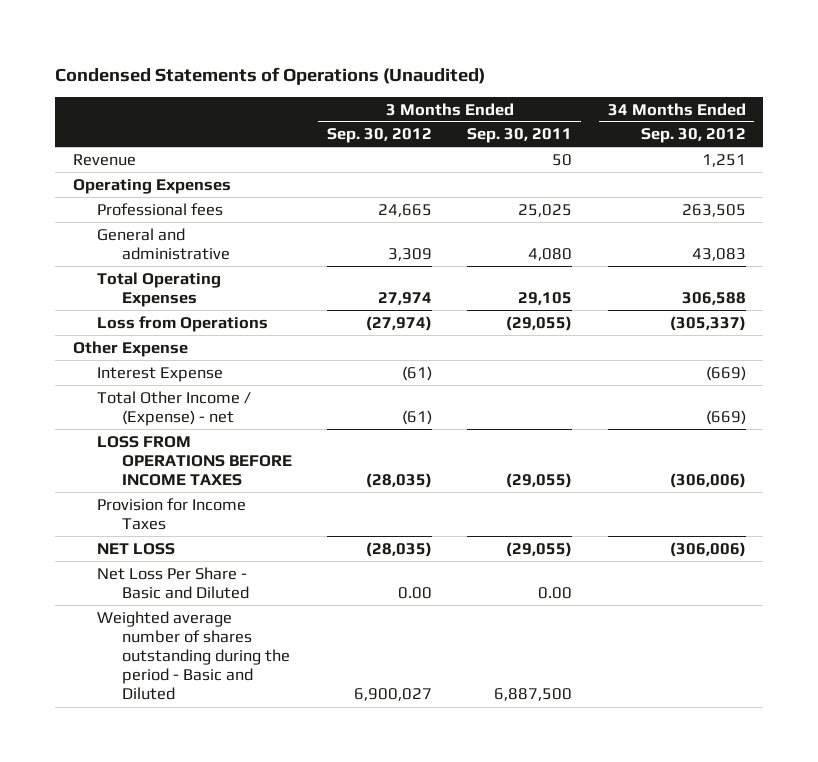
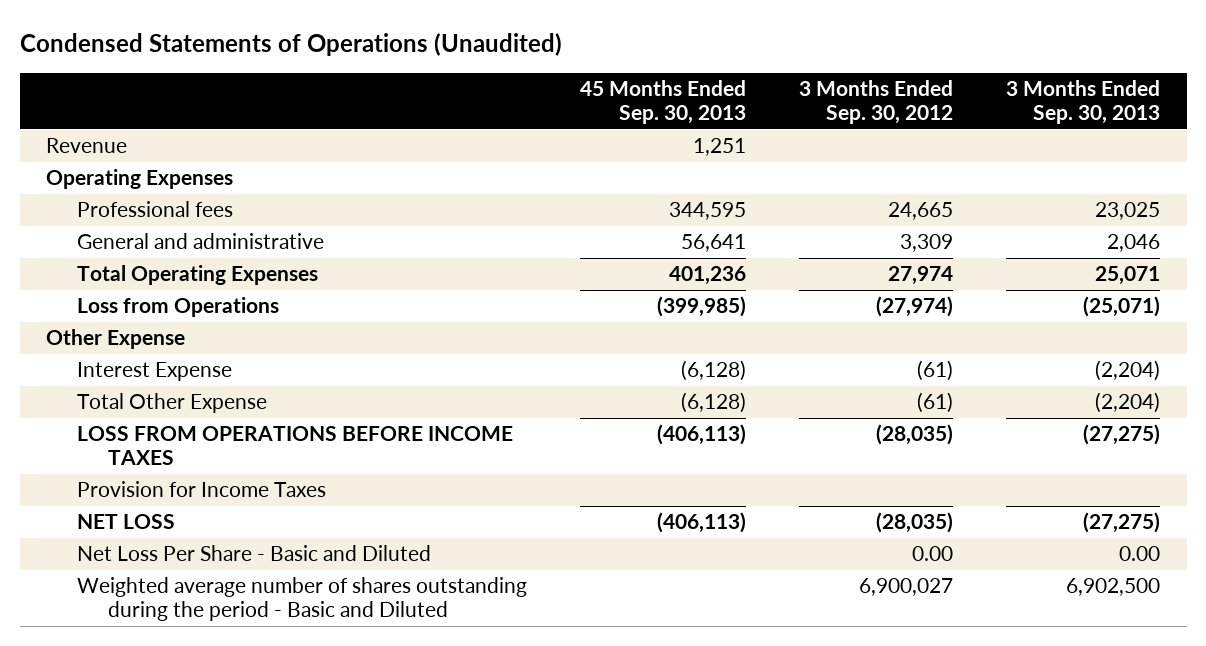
- | 3 Months Ended Sep. 30, 2012 | 3 Months Ended Sep. 30, 2011 | 34 Months Ended Sep. 30, 2012
+ | 45 Months Ended Sep. 30, 2013 | 3 Months Ended Sep. 30, 2012 | 3 Months Ended Sep. 30, 2013
- Total Other Income / (Expense) - net | (61) | | (669)
+ Total Other Expense | (6,128) | (61) | (2,204)

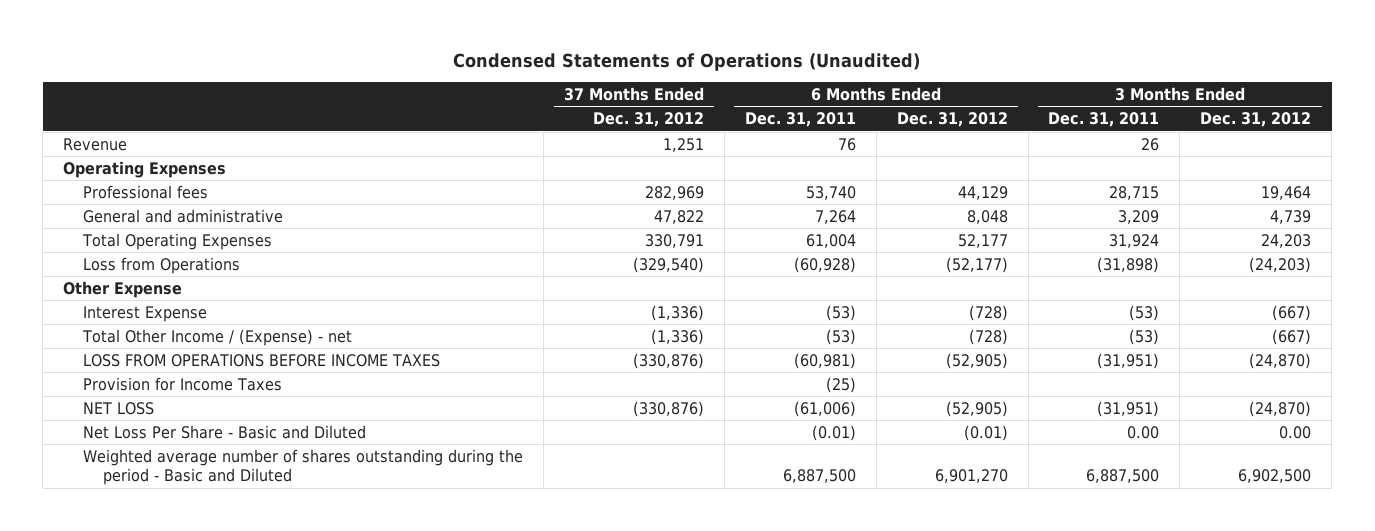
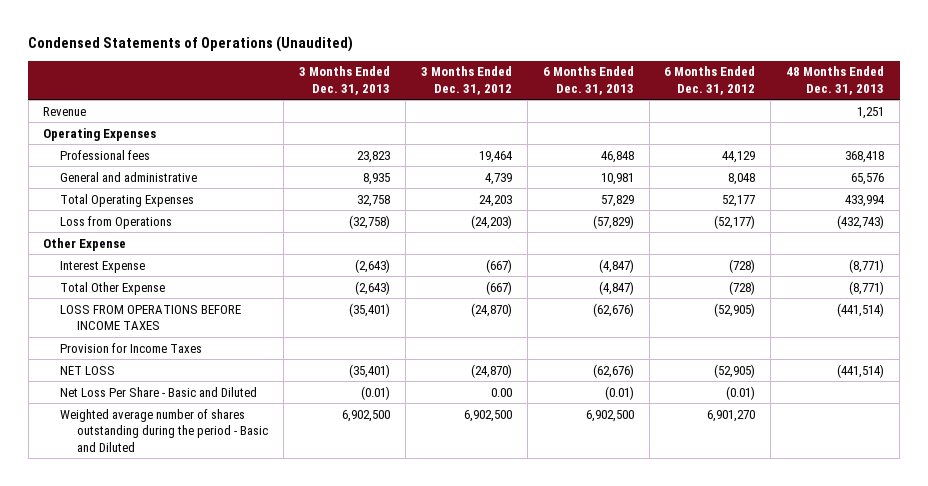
- | 37 Months Ended Dec. 31, 2012 | 6 Months Ended Dec. 31, 2011 | 6 Months Ended Dec. 31, 2012 | 3 Months Ended Dec. 31, 2011 | 3 Months Ended Dec. 31, 2012
+ | 3 Months Ended Dec. 31, 2013 | 3 Months Ended Dec. 31, 2012 | 6 Months Ended Dec. 31, 2013 | 6 Months Ended Dec. 31, 2012 | 48 Months Ended Dec. 31, 2013
- Total Other Income / (Expense) - net | (1,336) | (53) | (728) | (53) | (667)
+ Total Other Expense | (2,643) | (667) | (4,847) | (728) | (8,771)

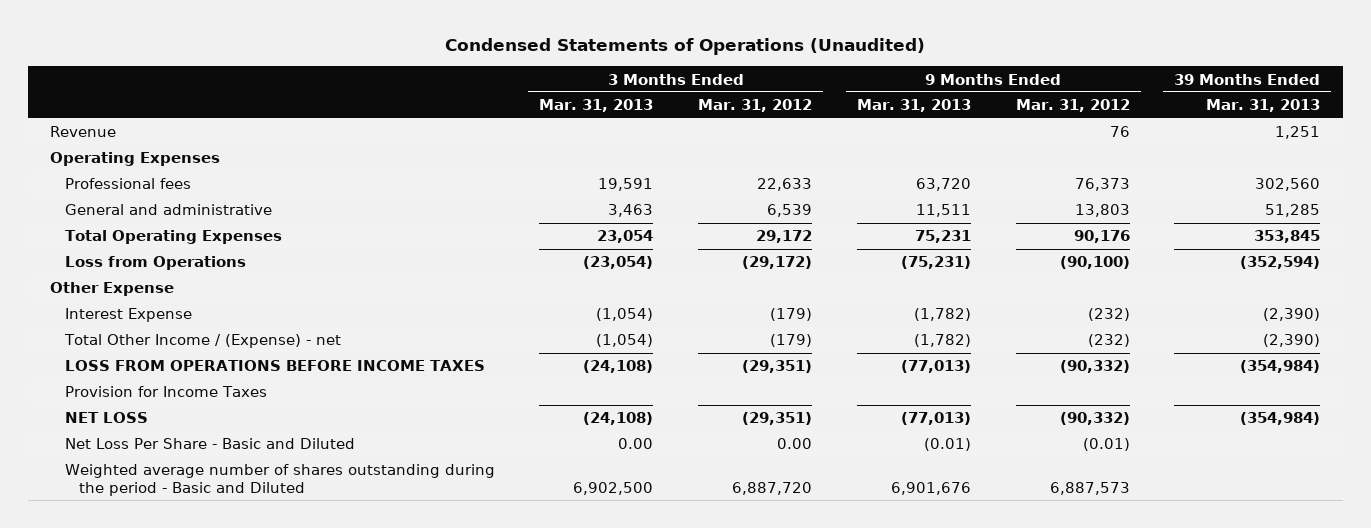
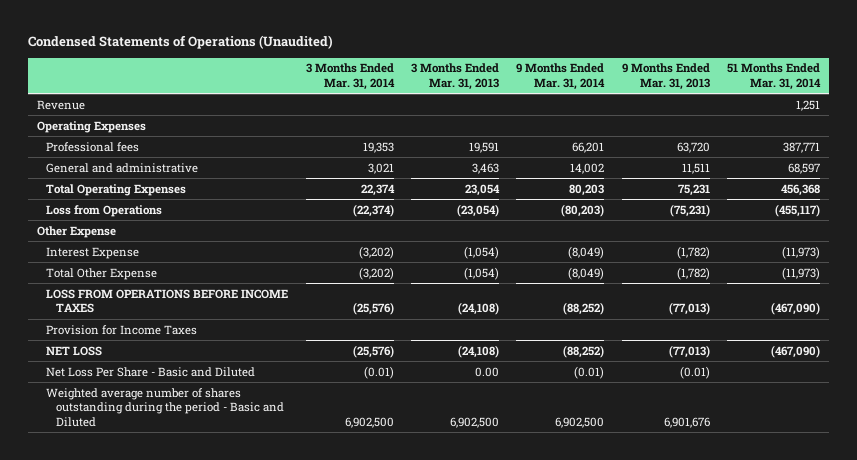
- | 3 Months Ended Mar. 31, 2013 | 3 Months Ended Mar. 31, 2012 | 9 Months Ended Mar. 31, 2013 | 9 Months Ended Mar. 31, 2012 | 39 Months Ended Mar. 31, 2013
+ | 3 Months Ended Mar. 31, 2014 | 3 Months Ended Mar. 31, 2013 | 9 Months Ended Mar. 31, 2014 | 9 Months Ended Mar. 31, 2013 | 51 Months Ended Mar. 31, 2014
- Total Other Income / (Expense) - net | (1,054) | (179) | (1,782) | (232) | (2,390)
+ Total Other Expense | (3,202) | (1,054) | (8,049) | (1,782) | (11,973)

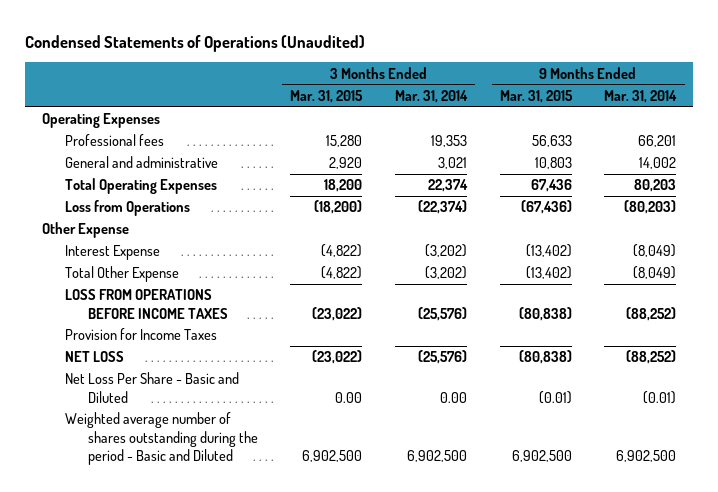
- | 3 Months Ended Mar. 31, 2014 | 3 Months Ended Mar. 31, 2013 | 9 Months Ended Mar. 31, 2014 | 9 Months Ended Mar. 31, 2013 | 51 Months Ended Mar. 31, 2014
+ | 3 Months Ended Mar. 31, 2015 | 3 Months Ended Mar. 31, 2014 | 9 Months Ended Mar. 31, 2015 | 9 Months Ended Mar. 31, 2014
- Revenue | | | | | 1,251
- Net Loss Per Share - Basic and Diluted | (0.01) | 0.00 | (0.01) | (0.01) |
+ Net Loss Per Share - Basic and Diluted | 0.00 | 0.00 | (0.01) | (0.01)

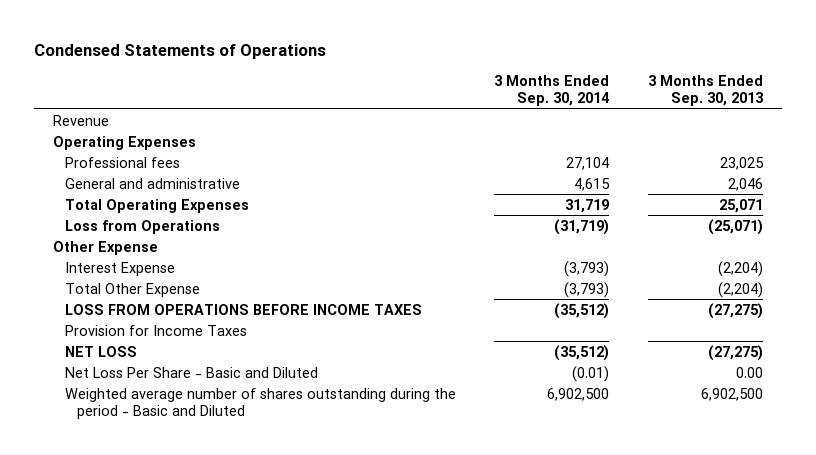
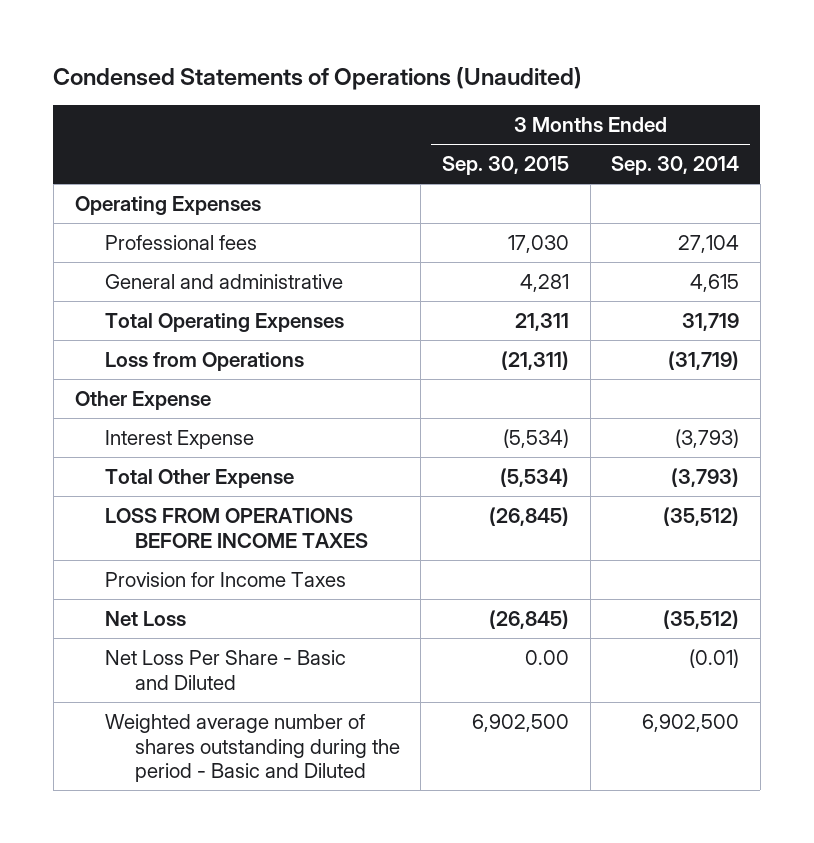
- Condensed Statements of Operations
+ Condensed Statements of Operations (Unaudited)
- | 3 Months Ended Sep. 30, 2014 | 3 Months Ended Sep. 30, 2013
+ | 3 Months Ended Sep. 30, 2015 | 3 Months Ended Sep. 30, 2014
- Revenue
- NET LOSS | (35,512) | (27,275)
+ Net Loss | (26,845) | (35,512)

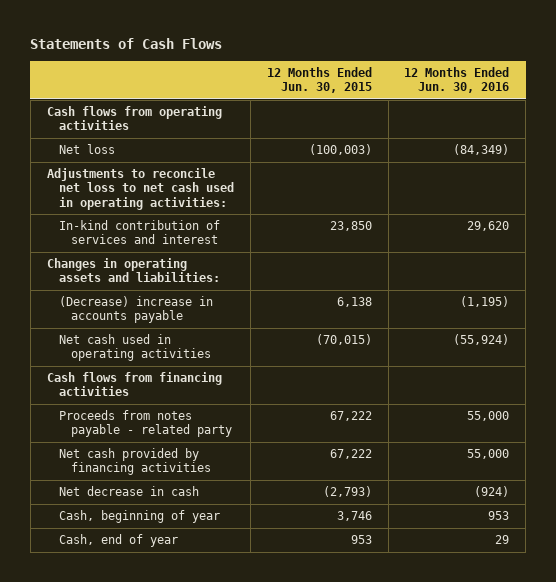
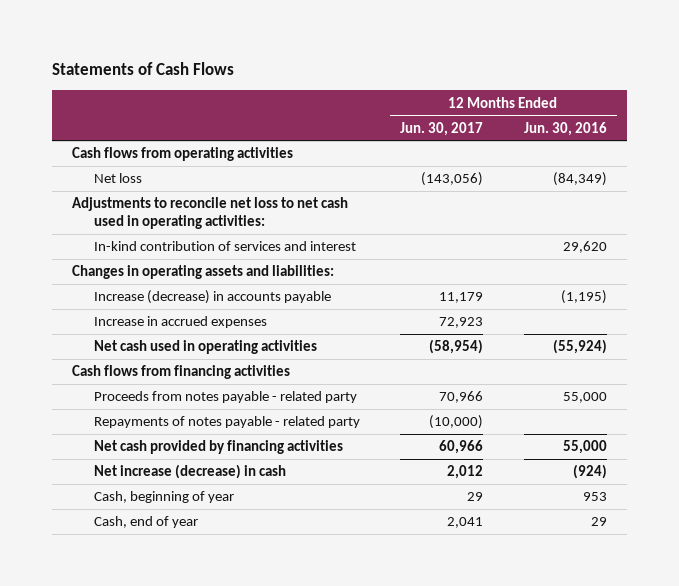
- | 12 Months Ended Jun. 30, 2015 | 12 Months Ended Jun. 30, 2016
+ | 12 Months Ended Jun. 30, 2017 | 12 Months Ended Jun. 30, 2016
- (Decrease) increase in accounts payable | 6,138 | (1,195)
+ Increase (decrease) in accounts payable | 11,179 | (1,195)
+ Increase in accrued expenses | 72,923 |
+ Repayments of notes payable - related party | (10,000) |
- Net decrease in cash | (2,793) | (924)
+ Net increase (decrease) in cash | 2,012 | (924)

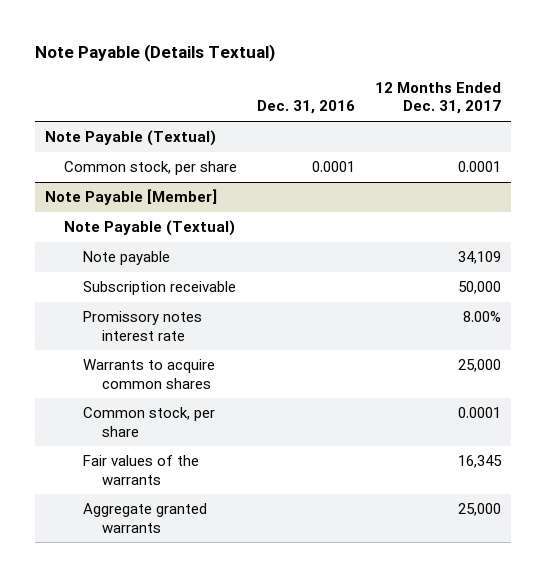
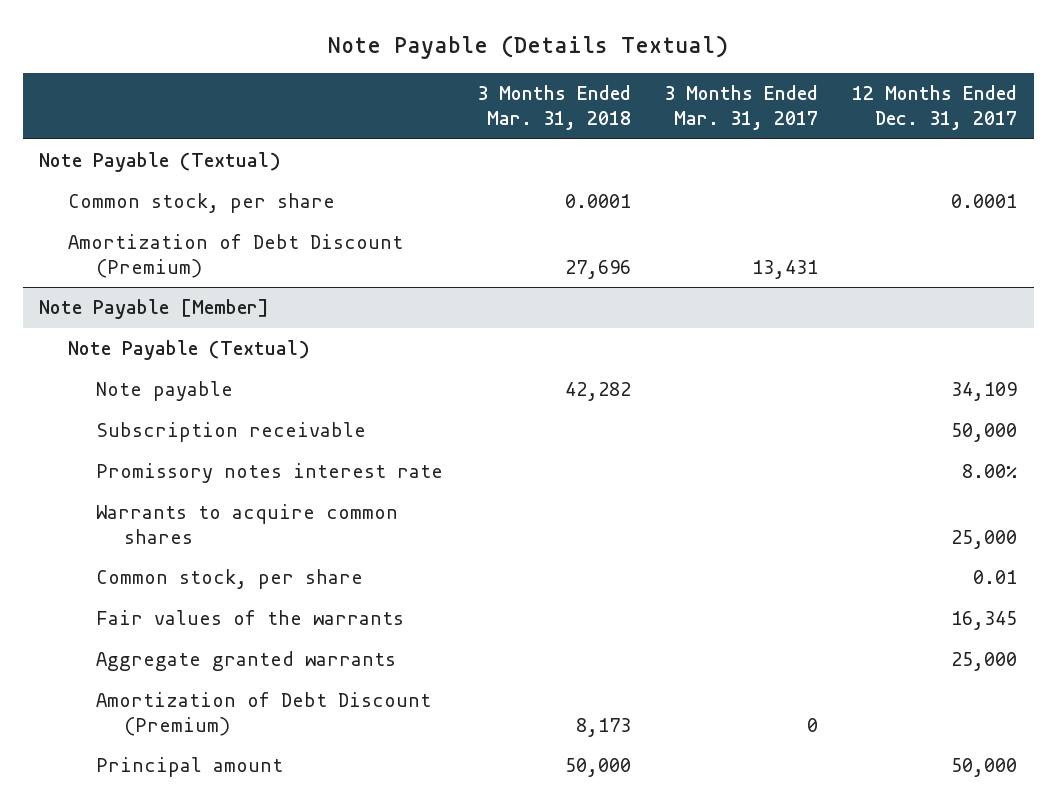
- | Dec. 31, 2016 | 12 Months Ended Dec. 31, 2017
+ | 3 Months Ended Mar. 31, 2018 | 3 Months Ended Mar. 31, 2017 | 12 Months Ended Dec. 31, 2017
+ Amortization of Debt Discount (Premium) | 27,696 | 13,431 |
@ Note Payable [Member]
- Common stock, per share | | 0.0001
+ Common stock, per share | | | 0.01
+ Amortization of Debt Discount (Premium) | 8,173 | 0 |
+ Principal amount | 50,000 | | 50,000

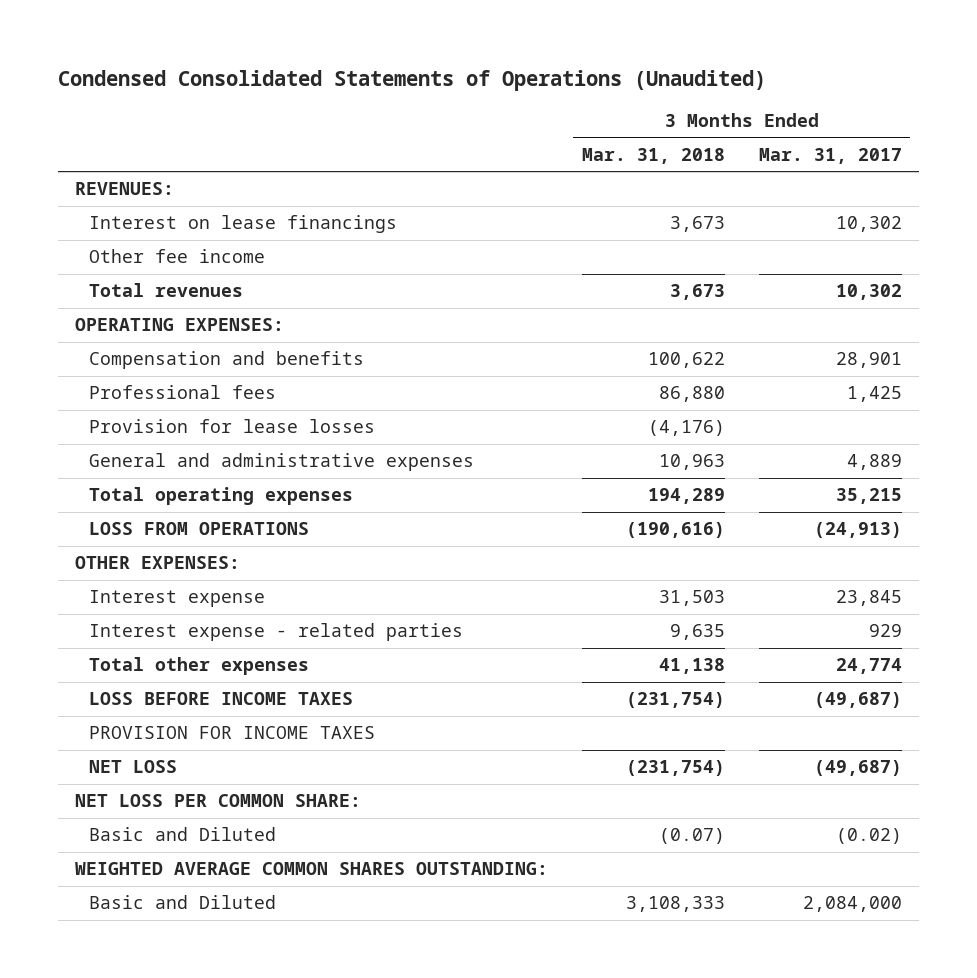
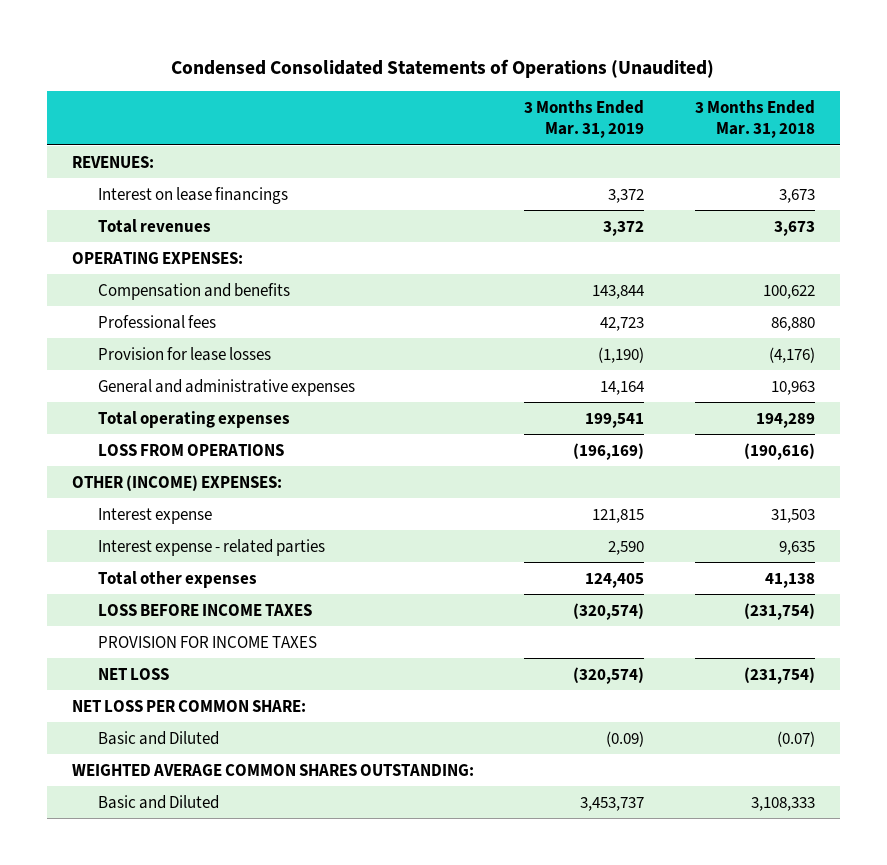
- | 3 Months Ended Mar. 31, 2018 | 3 Months Ended Mar. 31, 2017
+ | 3 Months Ended Mar. 31, 2019 | 3 Months Ended Mar. 31, 2018
- Other fee income
- OTHER EXPENSES:
+ OTHER (INCOME) EXPENSES:

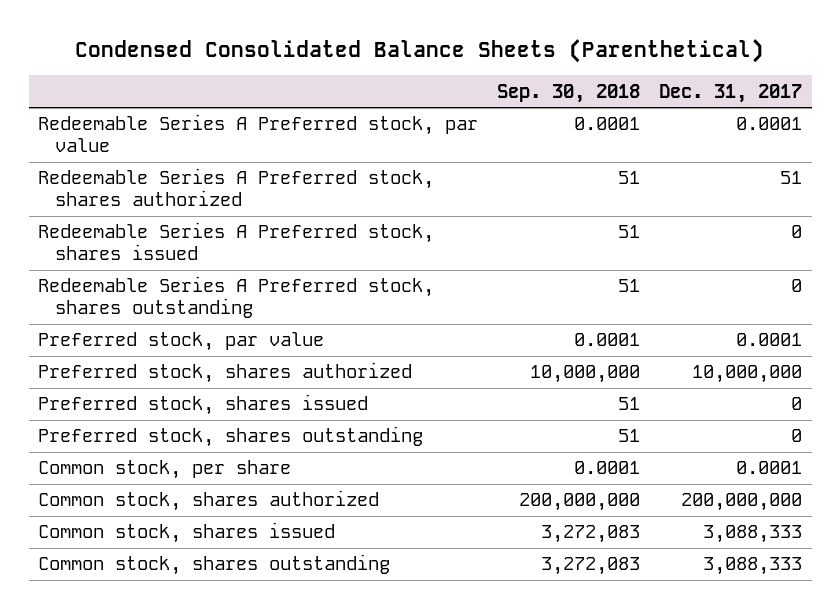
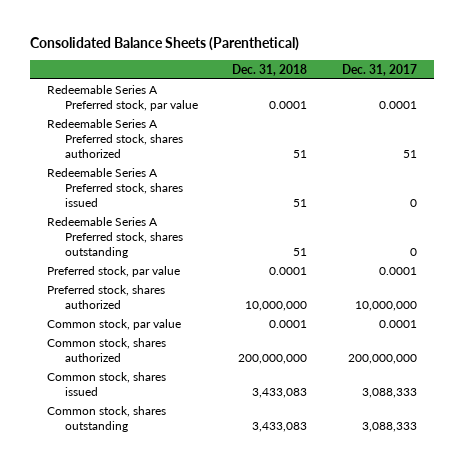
- Condensed Consolidated Balance Sheets (Parenthetical)
+ Consolidated Balance Sheets (Parenthetical)
- | Sep. 30, 2018 | Dec. 31, 2017
+ | Dec. 31, 2018 | Dec. 31, 2017
- Preferred stock, shares issued | 51 | 0
- Preferred stock, shares outstanding | 51 | 0
- Common stock, per share | 0.0001 | 0.0001
+ Common stock, par value | 0.0001 | 0.0001

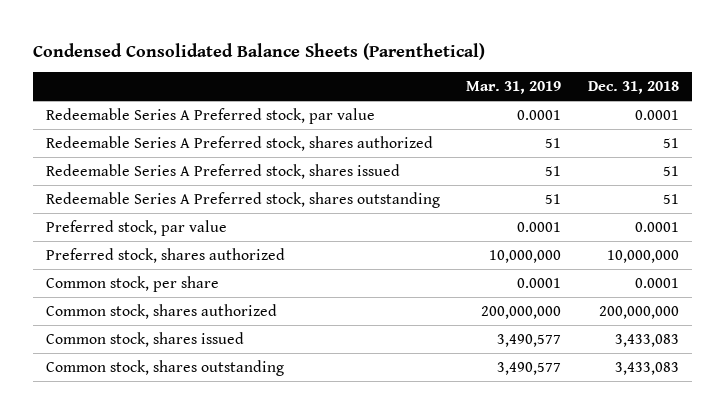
- Consolidated Balance Sheets (Parenthetical)
+ Condensed Consolidated Balance Sheets (Parenthetical)
- | Dec. 31, 2018 | Dec. 31, 2017
+ | Mar. 31, 2019 | Dec. 31, 2018
- Common stock, par value | 0.0001 | 0.0001
+ Common stock, per share | 0.0001 | 0.0001

